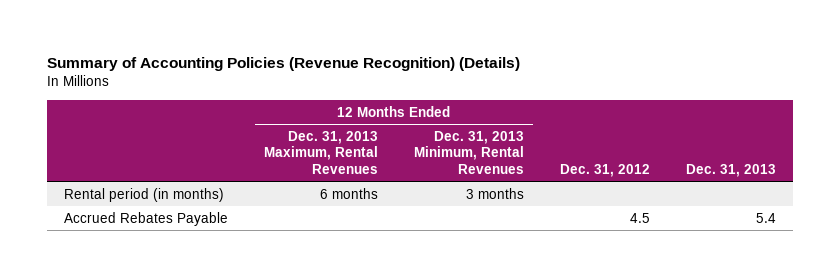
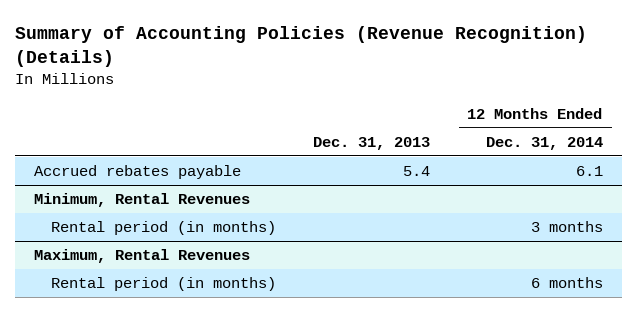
- | 12 Months Ended Dec. 31, 2013 Maximum, Rental Revenues | 12 Months Ended Dec. 31, 2013 Minimum, Rental Revenues | Dec. 31, 2012 | Dec. 31, 2013
+ | Dec. 31, 2013 | 12 Months Ended Dec. 31, 2014
- Rental period (in months) | 6 months | 3 months | |
- Accrued Rebates Payable | | | 4.5 | 5.4
+ Accrued rebates payable | 5.4 | 6.1
+ Minimum, Rental Revenues
+ Rental period (in months) | | 3 months
+ Maximum, Rental Revenues
+ Rental period (in months) | | 6 months

